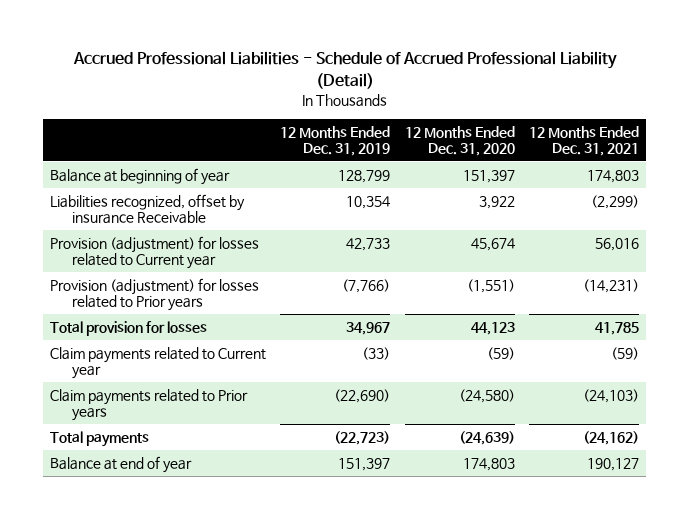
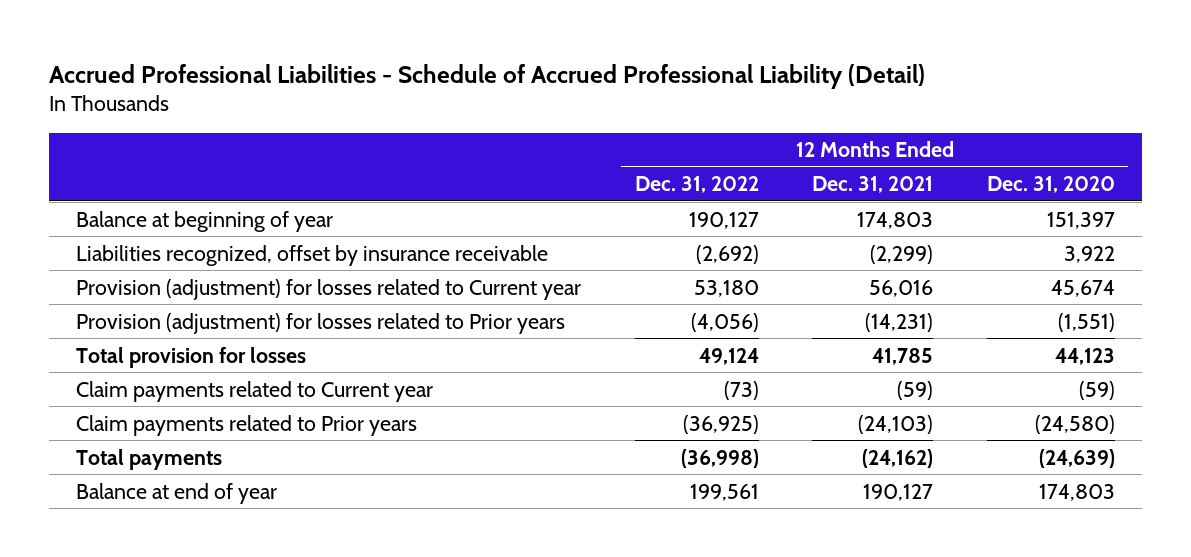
- | 12 Months Ended Dec. 31, 2019 | 12 Months Ended Dec. 31, 2020 | 12 Months Ended Dec. 31, 2021
+ | 12 Months Ended Dec. 31, 2022 | 12 Months Ended Dec. 31, 2021 | 12 Months Ended Dec. 31, 2020
- Liabilities recognized, offset by insurance Receivable | 10,354 | 3,922 | (2,299)
+ Liabilities recognized, offset by insurance receivable | (2,692) | (2,299) | 3,922

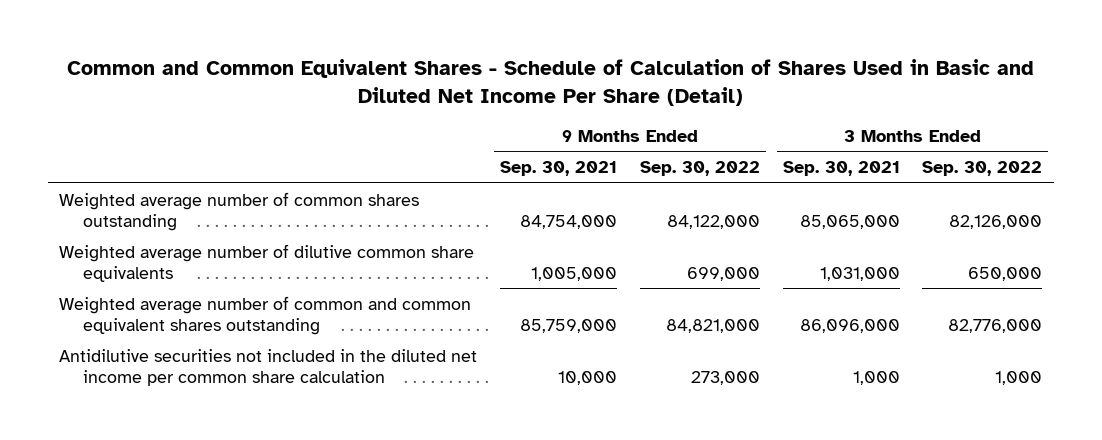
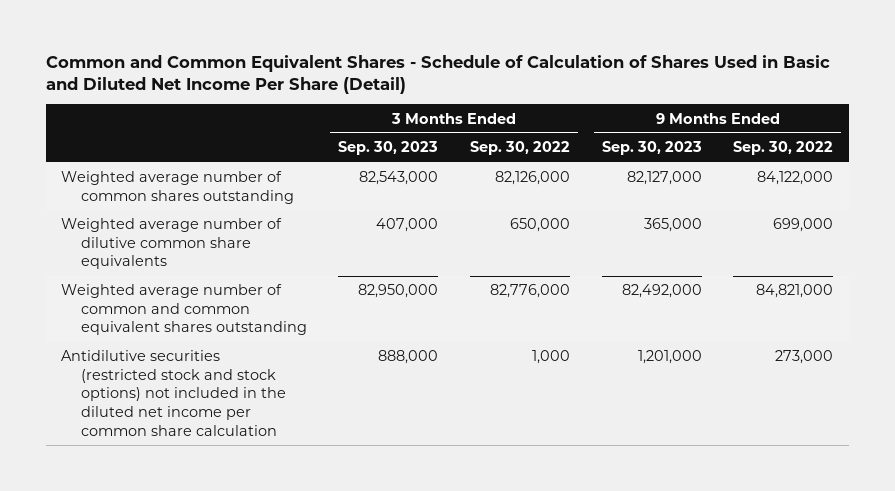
- | 9 Months Ended Sep. 30, 2021 | 9 Months Ended Sep. 30, 2022 | 3 Months Ended Sep. 30, 2021 | 3 Months Ended Sep. 30, 2022
+ | 3 Months Ended Sep. 30, 2023 | 3 Months Ended Sep. 30, 2022 | 9 Months Ended Sep. 30, 2023 | 9 Months Ended Sep. 30, 2022
- Antidilutive securities not included in the diluted net income per common share calculation | 10,000 | 273,000 | 1,000 | 1,000
+ Antidilutive securities (restricted stock and stock options) not included in the diluted net income per common share calculation | 888,000 | 1,000 | 1,201,000 | 273,000

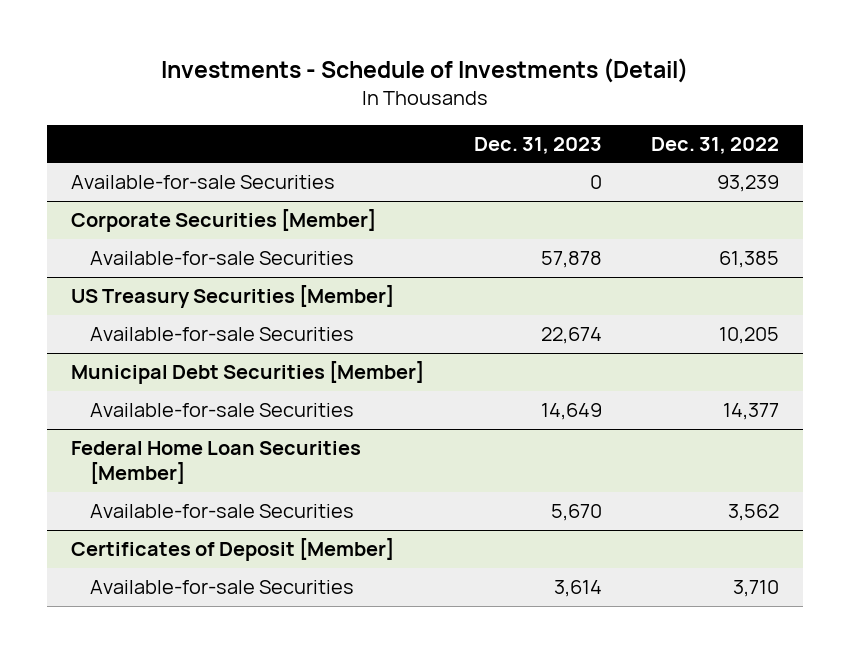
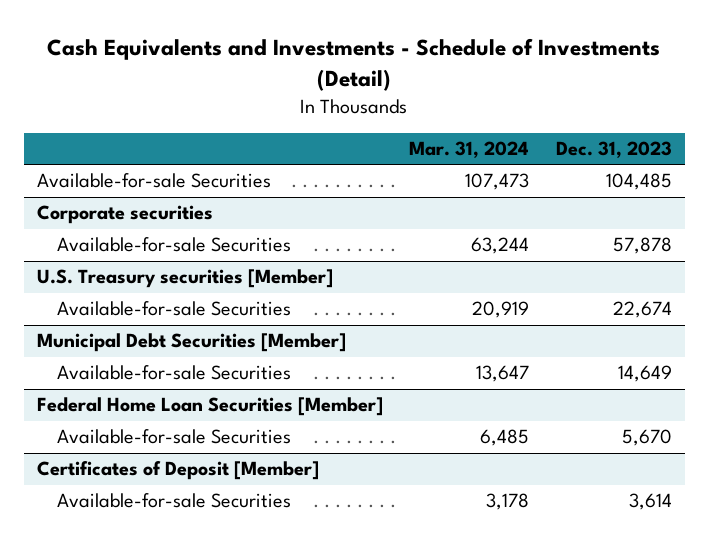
- Investments - Schedule of Investments (Detail)
+ Cash Equivalents and Investments - Schedule of Investments (Detail)
- | Dec. 31, 2023 | Dec. 31, 2022
+ | Mar. 31, 2024 | Dec. 31, 2023
- Available-for-sale Securities | 0 | 93,239
- Corporate Securities [Member]
+ Available-for-sale Securities | 107,473 | 104,485
+ Corporate securities
- US Treasury Securities [Member]
+ U.S. Treasury securities [Member]

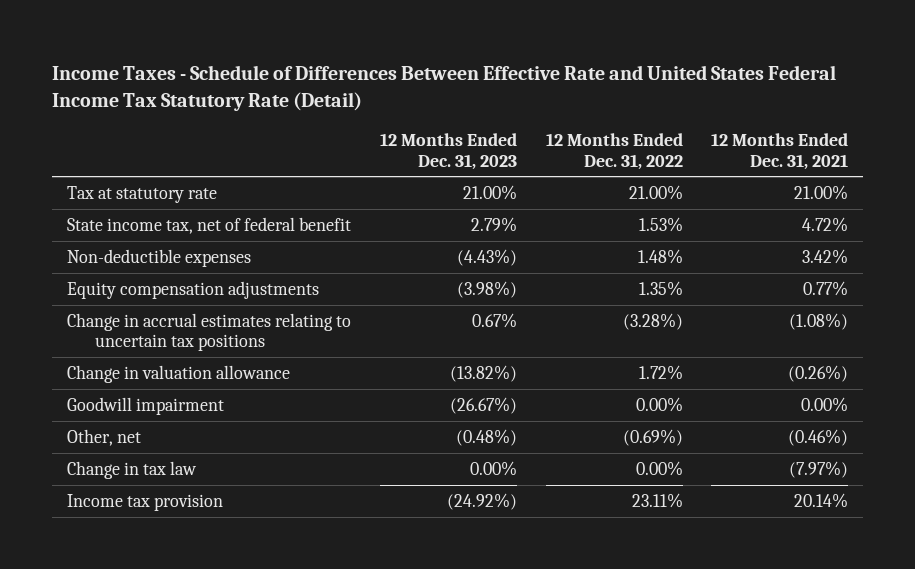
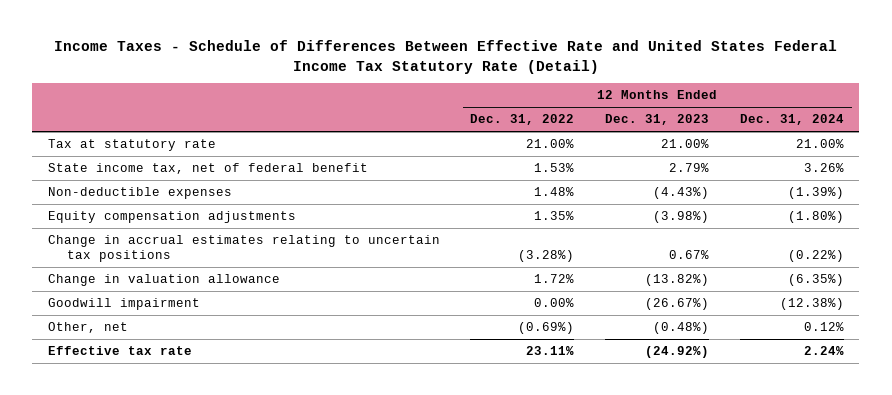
- | 12 Months Ended Dec. 31, 2023 | 12 Months Ended Dec. 31, 2022 | 12 Months Ended Dec. 31, 2021
+ | 12 Months Ended Dec. 31, 2022 | 12 Months Ended Dec. 31, 2023 | 12 Months Ended Dec. 31, 2024
- Change in tax law | 0.00% | 0.00% | (7.97%)
- Income tax provision | (24.92%) | 23.11% | 20.14%
+ Effective tax rate | 23.11% | (24.92%) | 2.24%

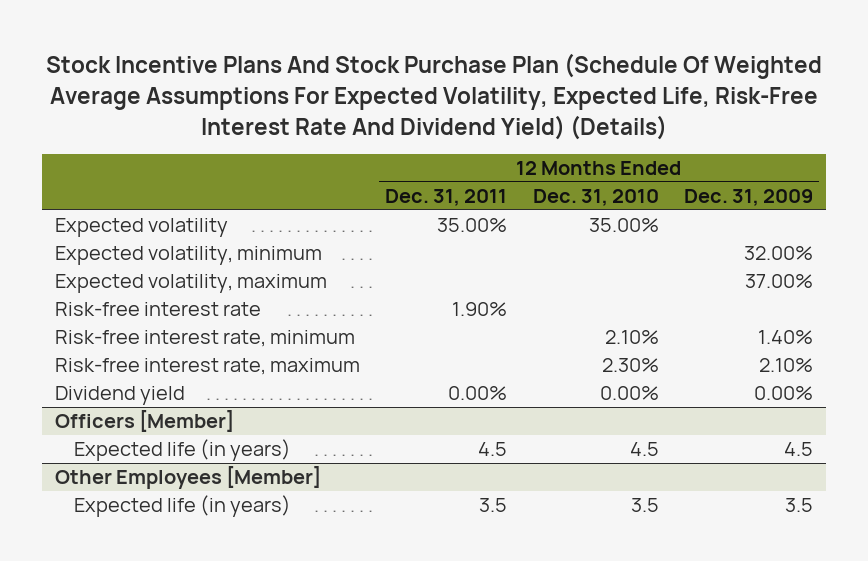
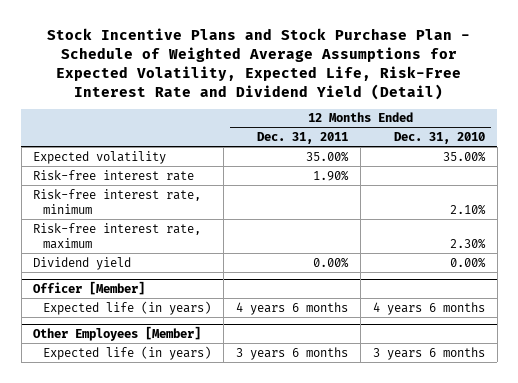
- Stock Incentive Plans And Stock Purchase Plan (Schedule Of Weighted Average Assumptions For Expected Volatility, Expected Life, Risk-Free Interest Rate And Dividend Yield) (Details)
+ Stock Incentive Plans and Stock Purchase Plan - Schedule of Weighted Average Assumptions for Expected Volatility, Expected Life, Risk-Free Interest Rate and Dividend Yield (Detail)
- | 12 Months Ended Dec. 31, 2011 | 12 Months Ended Dec. 31, 2010 | 12 Months Ended Dec. 31, 2009
+ | 12 Months Ended Dec. 31, 2011 | 12 Months Ended Dec. 31, 2010
- Expected volatility, minimum | | | 32.00%
- Expected volatility, maximum | | | 37.00%
- Officers [Member]
- Expected life (in years) | 4.5 | 4.5 | 4.5
+ Officer [Member]
+ Expected life (in years) | 4 years 6 months | 4 years 6 months
@ Other Employees [Member]
- Expected life (in years) | 3.5 | 3.5 | 3.5
+ Expected life (in years) | 3 years 6 months | 3 years 6 months

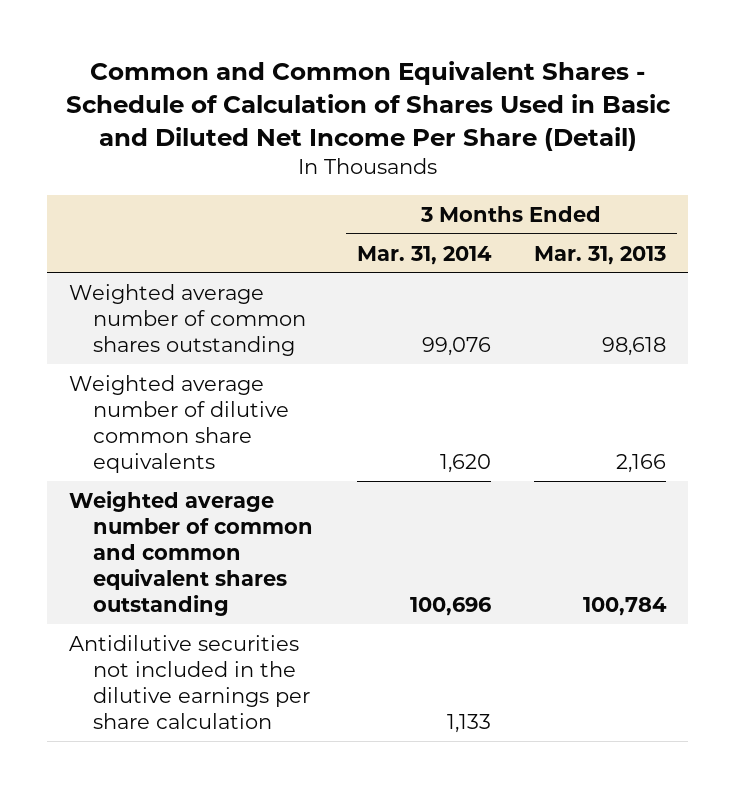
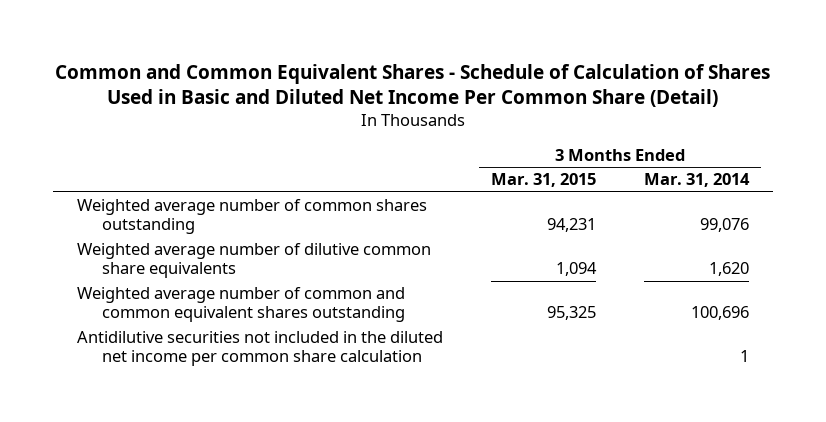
- Common and Common Equivalent Shares - Schedule of Calculation of Shares Used in Basic and Diluted Net Income Per Share (Detail)
+ Common and Common Equivalent Shares - Schedule of Calculation of Shares Used in Basic and Diluted Net Income Per Common Share (Detail)
- | 3 Months Ended Mar. 31, 2014 | 3 Months Ended Mar. 31, 2013
+ | 3 Months Ended Mar. 31, 2015 | 3 Months Ended Mar. 31, 2014
- Antidilutive securities not included in the dilutive earnings per share calculation | 1,133 |
+ Antidilutive securities not included in the diluted net income per common share calculation | | 1

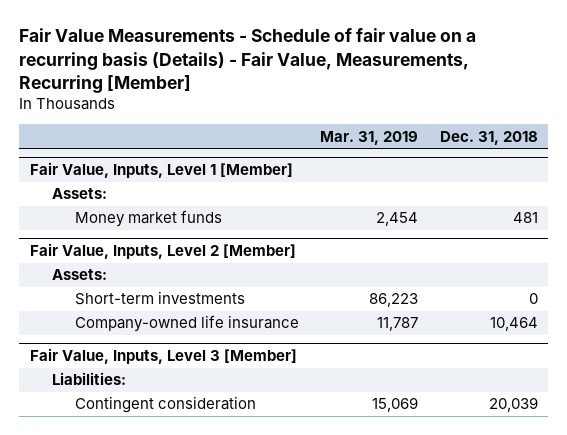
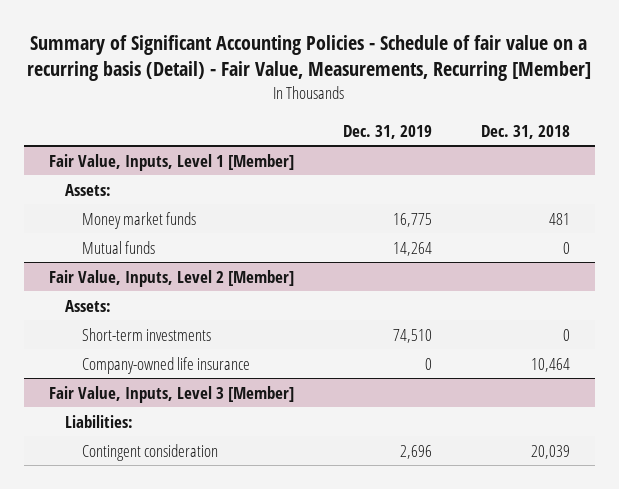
- Fair Value Measurements - Schedule of fair value on a recurring basis (Details) - Fair Value, Measurements, Recurring [Member]
+ Summary of Significant Accounting Policies - Schedule of fair value on a recurring basis (Detail) - Fair Value, Measurements, Recurring [Member]
- | Mar. 31, 2019 | Dec. 31, 2018
+ | Dec. 31, 2019 | Dec. 31, 2018
@ Fair Value, Inputs, Level 1 [Member]
+ Mutual funds | 14,264 | 0

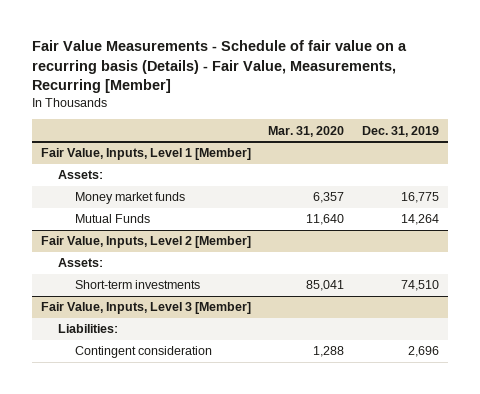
- Summary of Significant Accounting Policies - Schedule of fair value on a recurring basis (Detail) - Fair Value, Measurements, Recurring [Member]
+ Fair Value Measurements - Schedule of fair value on a recurring basis (Details) - Fair Value, Measurements, Recurring [Member]
- | Dec. 31, 2019 | Dec. 31, 2018
+ | Mar. 31, 2020 | Dec. 31, 2019
@ Fair Value, Inputs, Level 1 [Member]
- Mutual funds | 14,264 | 0
+ Mutual Funds | 11,640 | 14,264
@ Fair Value, Inputs, Level 2 [Member]
- Company-owned life insurance | 0 | 10,464

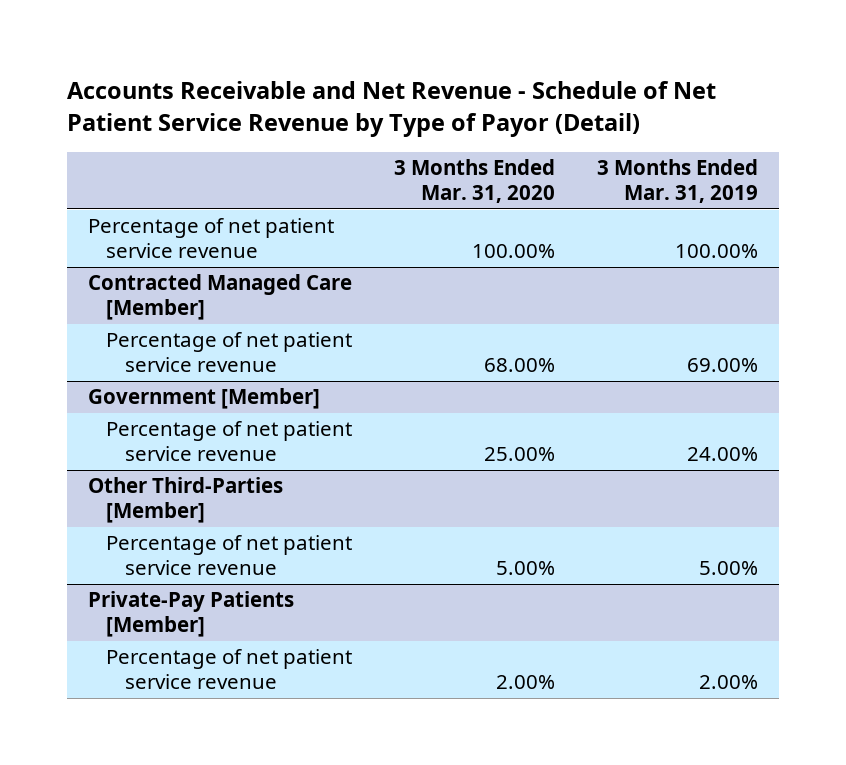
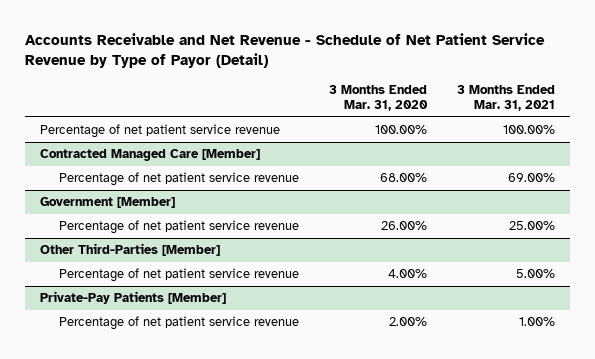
- | 3 Months Ended Mar. 31, 2020 | 3 Months Ended Mar. 31, 2019
+ | 3 Months Ended Mar. 31, 2020 | 3 Months Ended Mar. 31, 2021
@ Government [Member]
- Percentage of net patient service revenue | 25.00% | 24.00%
+ Percentage of net patient service revenue | 26.00% | 25.00%
@ Other Third-Parties [Member]
- Percentage of net patient service revenue | 5.00% | 5.00%
+ Percentage of net patient service revenue | 4.00% | 5.00%

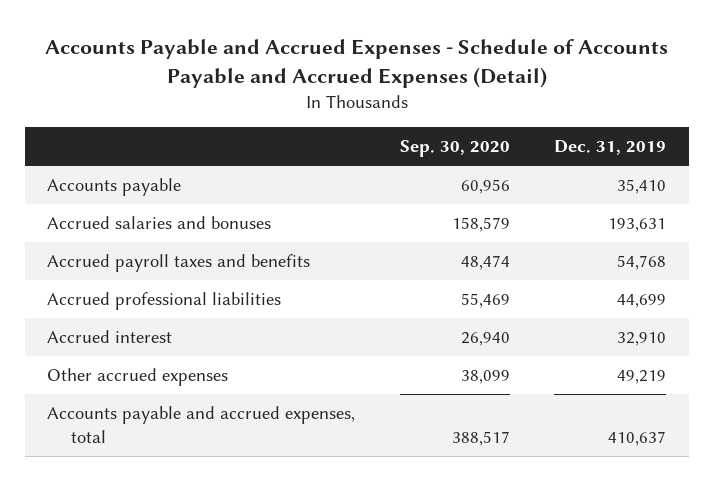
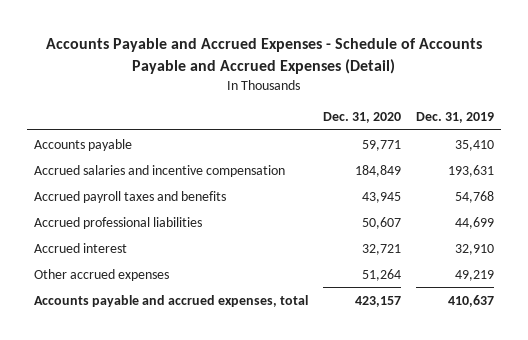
- | Sep. 30, 2020 | Dec. 31, 2019
+ | Dec. 31, 2020 | Dec. 31, 2019
- Accrued salaries and bonuses | 158,579 | 193,631
+ Accrued salaries and incentive compensation | 184,849 | 193,631

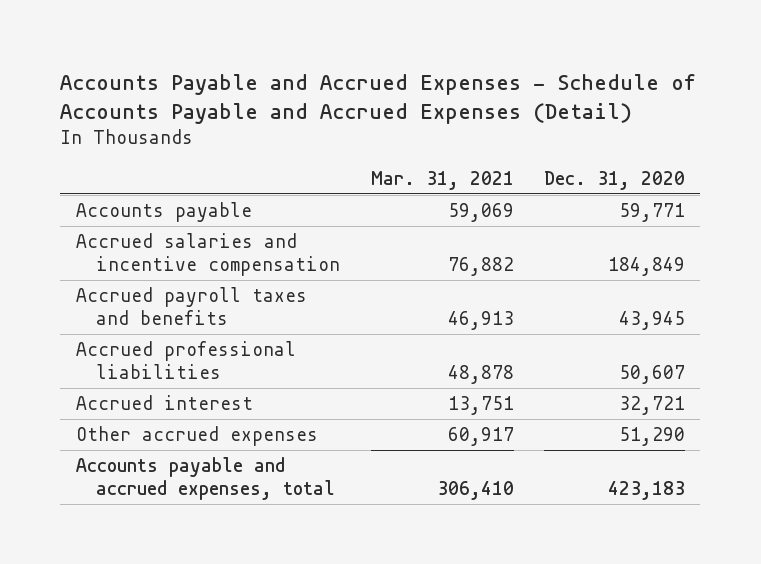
- | Dec. 31, 2020 | Dec. 31, 2019
+ | Mar. 31, 2021 | Dec. 31, 2020
- Other accrued expenses | 51,264 | 49,219
- Accounts payable and accrued expenses, total | 423,157 | 410,637
+ Other accrued expenses | 60,917 | 51,290
+ Accounts payable and accrued expenses, total | 306,410 | 423,183

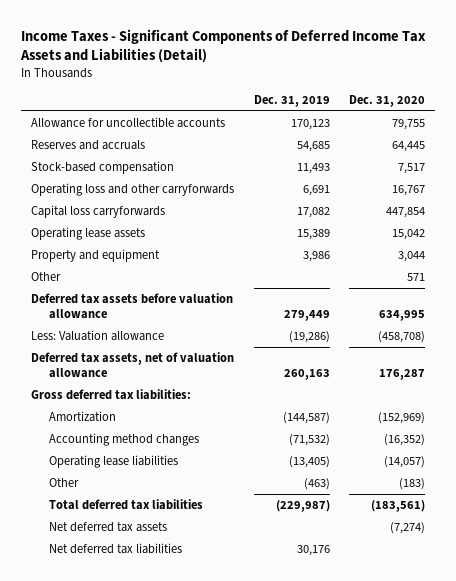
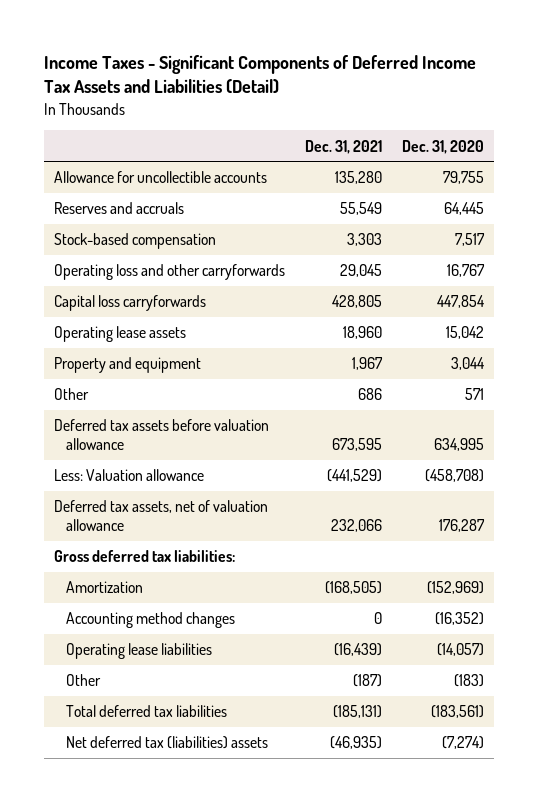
- | Dec. 31, 2019 | Dec. 31, 2020
+ | Dec. 31, 2021 | Dec. 31, 2020
- Net deferred tax assets | | (7,274)
- Net deferred tax liabilities | 30,176 |
+ Net deferred tax (liabilities) assets | (46,935) | (7,274)

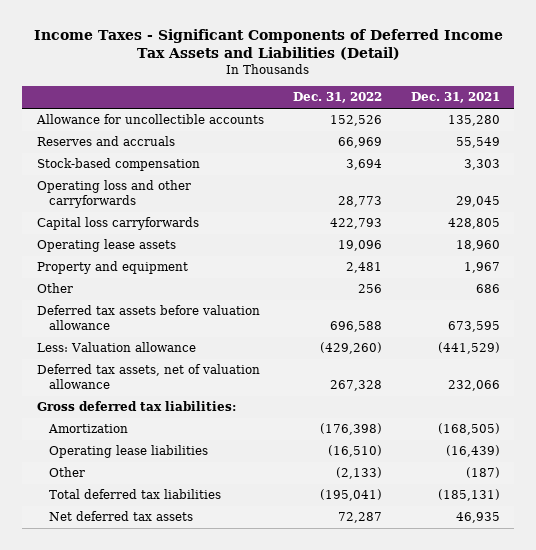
- | Dec. 31, 2021 | Dec. 31, 2020
+ | Dec. 31, 2022 | Dec. 31, 2021
- Accounting method changes | 0 | (16,352)
- Net deferred tax (liabilities) assets | (46,935) | (7,274)
+ Net deferred tax assets | 72,287 | 46,935

